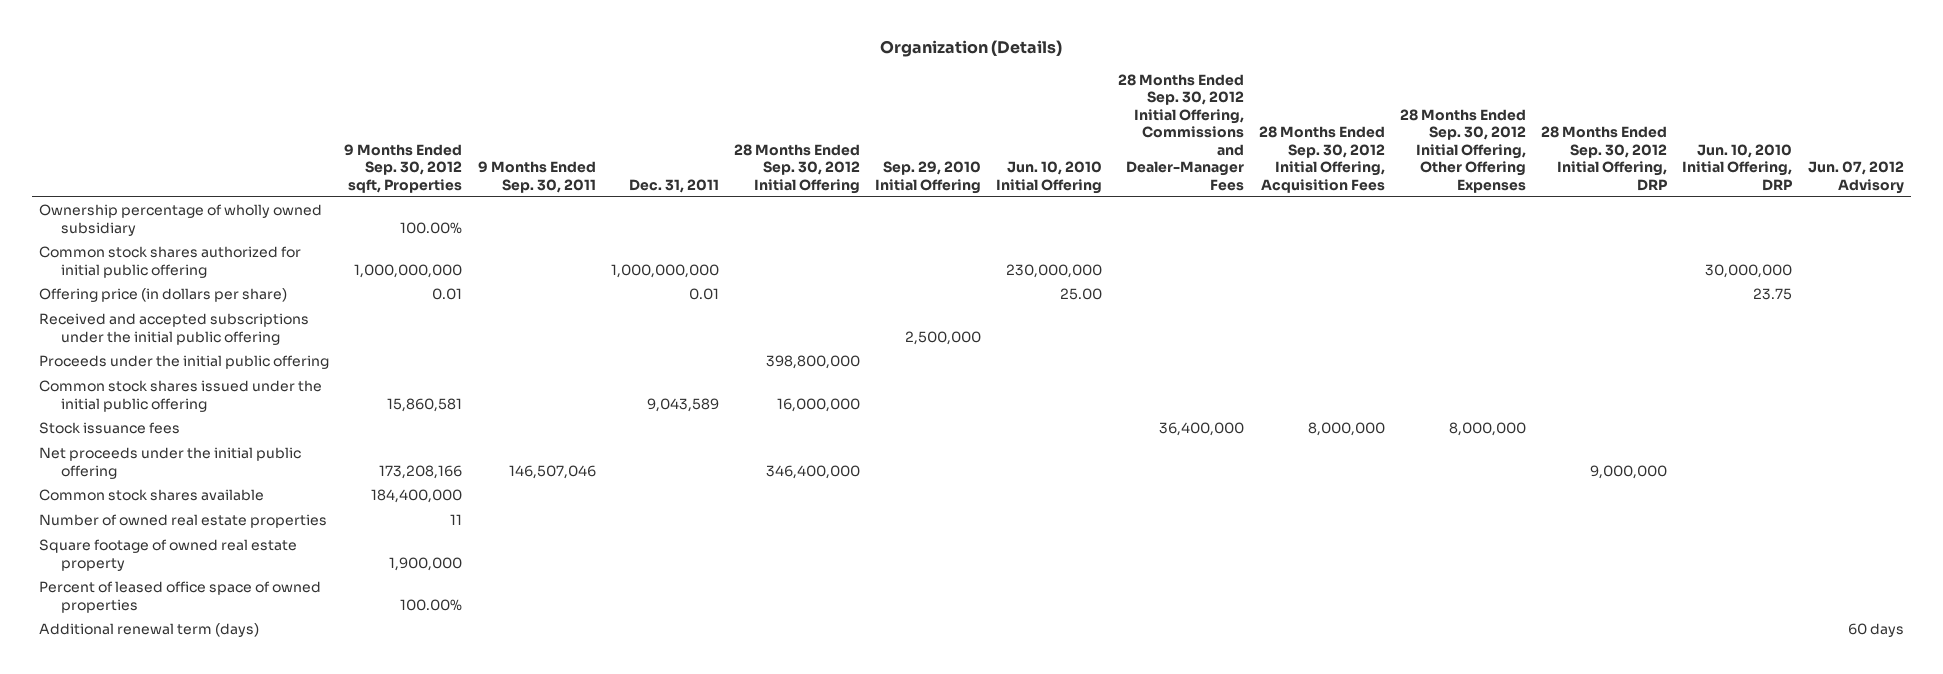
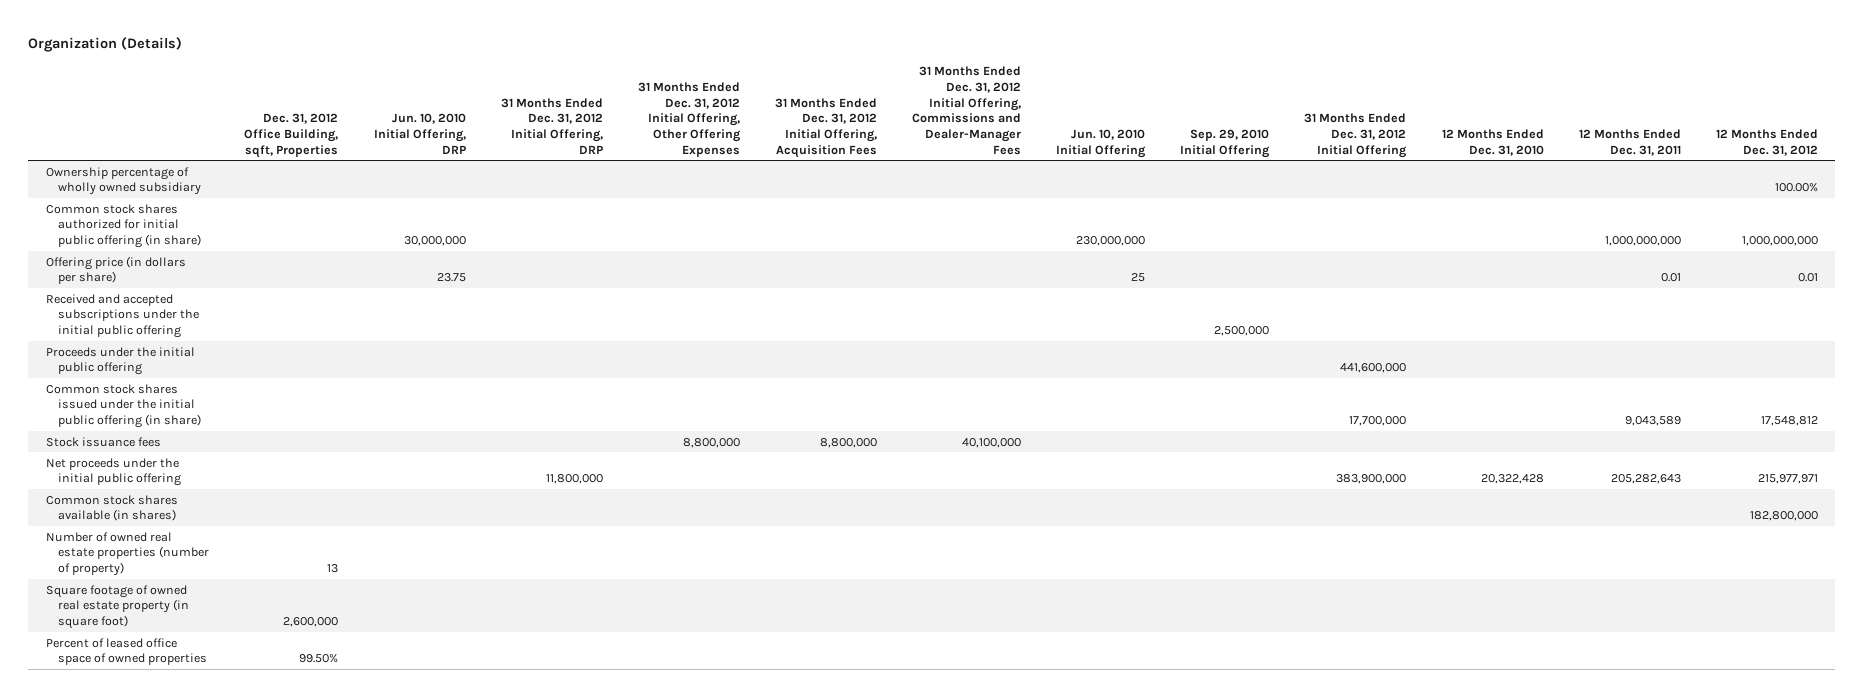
- | 9 Months Ended Sep. 30, 2012 sqft, Properties | 9 Months Ended Sep. 30, 2011 | Dec. 31, 2011 | 28 Months Ended Sep. 30, 2012 Initial Offering | Sep. 29, 2010 Initial Offering | Jun. 10, 2010 Initial Offering | 28 Months Ended Sep. 30, 2012 Initial Offering, Commissions and Dealer-Manager Fees | 28 Months Ended Sep. 30, 2012 Initial Offering, Acquisition Fees | 28 Months Ended Sep. 30, 2012 Initial Offering, Other Offering Expenses | 28 Months Ended Sep. 30, 2012 Initial Offering, DRP | Jun. 10, 2010 Initial Offering, DRP | Jun. 07, 2012 Advisory
+ | Dec. 31, 2012 Office Building, sqft, Properties | Jun. 10, 2010 Initial Offering, DRP | 31 Months Ended Dec. 31, 2012 Initial Offering, DRP | 31 Months Ended Dec. 31, 2012 Initial Offering, Other Offering Expenses | 31 Months Ended Dec. 31, 2012 Initial Offering, Acquisition Fees | 31 Months Ended Dec. 31, 2012 Initial Offering, Commissions and Dealer-Manager Fees | Jun. 10, 2010 Initial Offering | Sep. 29, 2010 Initial Offering | 31 Months Ended Dec. 31, 2012 Initial Offering | 12 Months Ended Dec. 31, 2010 | 12 Months Ended Dec. 31, 2011 | 12 Months Ended Dec. 31, 2012
- Common stock shares authorized for initial public offering | 1,000,000,000 | | 1,000,000,000 | | | 230,000,000 | | | | | 30,000,000 |
- Offering price (in dollars per share) | 0.01 | | 0.01 | | | 25.00 | | | | | 23.75 |
+ Common stock shares authorized for initial public offering (in share) | | 30,000,000 | | | | | 230,000,000 | | | | 1,000,000,000 | 1,000,000,000
+ Offering price (in dollars per share) | | 23.75 | | | | | 25 | | | | 0.01 | 0.01
- Common stock shares issued under the initial public offering | 15,860,581 | | 9,043,589 | 16,000,000 | | | | | | | |
+ Common stock shares issued under the initial public offering (in share) | | | | | | | | | 17,700,000 | | 9,043,589 | 17,548,812
- Common stock shares available | 184,400,000 | | | | | | | | | | |
- Number of owned real estate properties | 11 | | | | | | | | | | |
- Square footage of owned real estate property | 1,900,000 | | | | | | | | | | |
+ Common stock shares available (in shares) | | | | | | | | | | | | 182,800,000
+ Number of owned real estate properties (number of property) | 13 | | | | | | | | | | |
+ Square footage of owned real estate property (in square foot) | 2,600,000 | | | | | | | | | | |
- Additional renewal term (days) | | | | | | | | | | | | 60 days

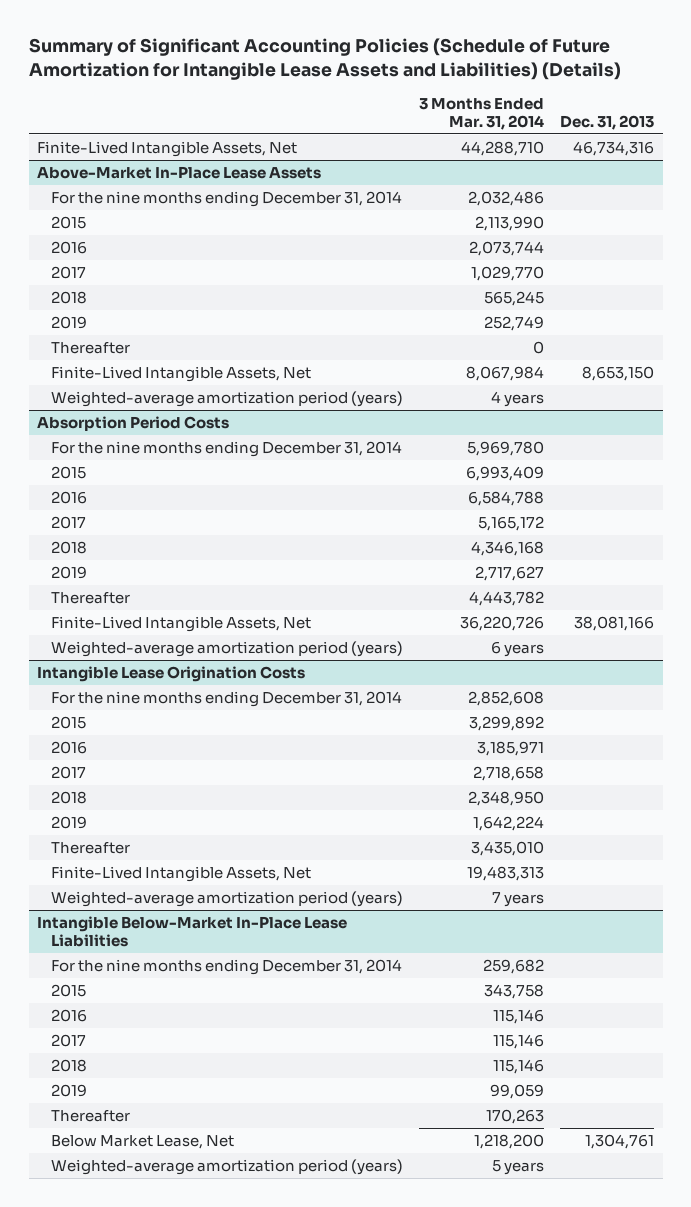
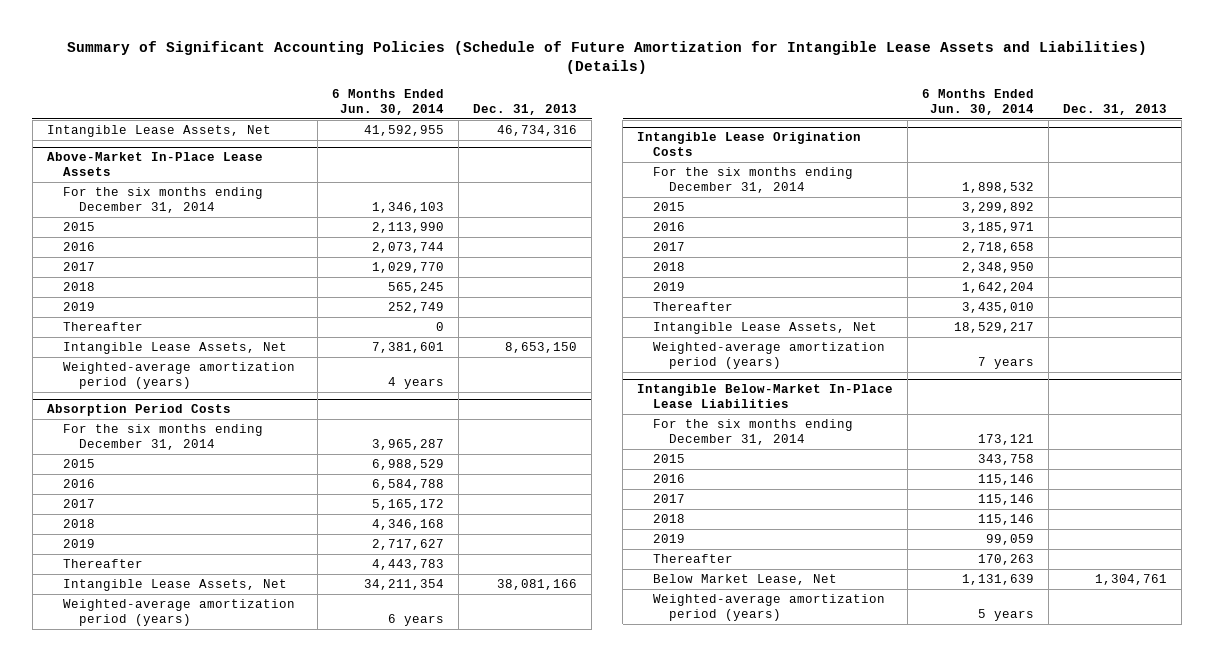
- | 3 Months Ended Mar. 31, 2014 | Dec. 31, 2013
+ | 6 Months Ended Jun. 30, 2014 | Dec. 31, 2013
- Finite-Lived Intangible Assets, Net | 44,288,710 | 46,734,316
+ Intangible Lease Assets, Net | 41,592,955 | 46,734,316
@ Above-Market In-Place Lease Assets
- For the nine months ending December 31, 2014 | 2,032,486 |
+ For the six months ending December 31, 2014 | 1,346,103 |
- Finite-Lived Intangible Assets, Net | 8,067,984 | 8,653,150
+ Intangible Lease Assets, Net | 7,381,601 | 8,653,150
@ Absorption Period Costs
- For the nine months ending December 31, 2014 | 5,969,780 |
+ For the six months ending December 31, 2014 | 3,965,287 |
- Finite-Lived Intangible Assets, Net | 36,220,726 | 38,081,166
+ Intangible Lease Assets, Net | 34,211,354 | 38,081,166
@ Intangible Lease Origination Costs
- For the nine months ending December 31, 2014 | 2,852,608 |
+ For the six months ending December 31, 2014 | 1,898,532 |
- Finite-Lived Intangible Assets, Net | 19,483,313 |
+ Intangible Lease Assets, Net | 18,529,217 |
@ Intangible Below-Market In-Place Lease Liabilities
- For the nine months ending December 31, 2014 | 259,682 |
+ For the six months ending December 31, 2014 | 173,121 |

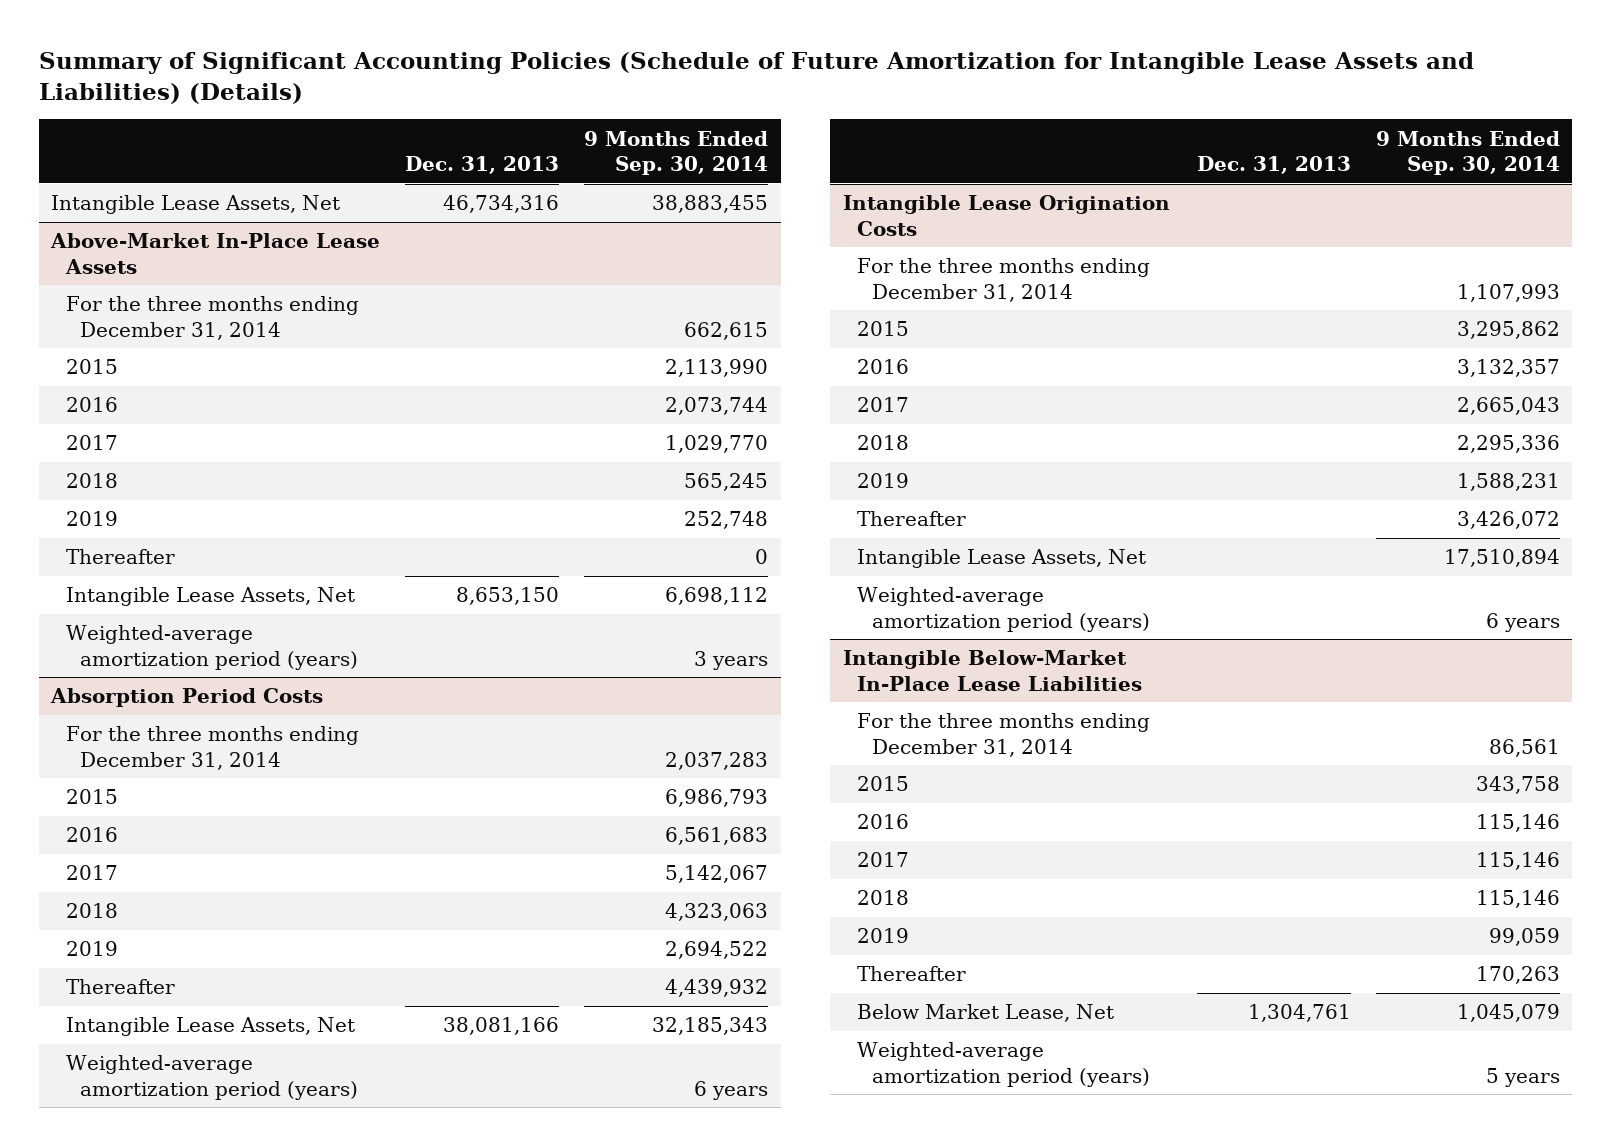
- | 6 Months Ended Jun. 30, 2014 | Dec. 31, 2013
+ | Dec. 31, 2013 | 9 Months Ended Sep. 30, 2014
@ Above-Market In-Place Lease Assets
- For the six months ending December 31, 2014 | 1,346,103 |
+ For the three months ending December 31, 2014 | | 662,615
@ Absorption Period Costs
- For the six months ending December 31, 2014 | 3,965,287 |
+ For the three months ending December 31, 2014 | | 2,037,283
@ Intangible Lease Origination Costs
- For the six months ending December 31, 2014 | 1,898,532 |
+ For the three months ending December 31, 2014 | | 1,107,993
@ Intangible Below-Market In-Place Lease Liabilities
- For the six months ending December 31, 2014 | 173,121 |
+ For the three months ending December 31, 2014 | | 86,561

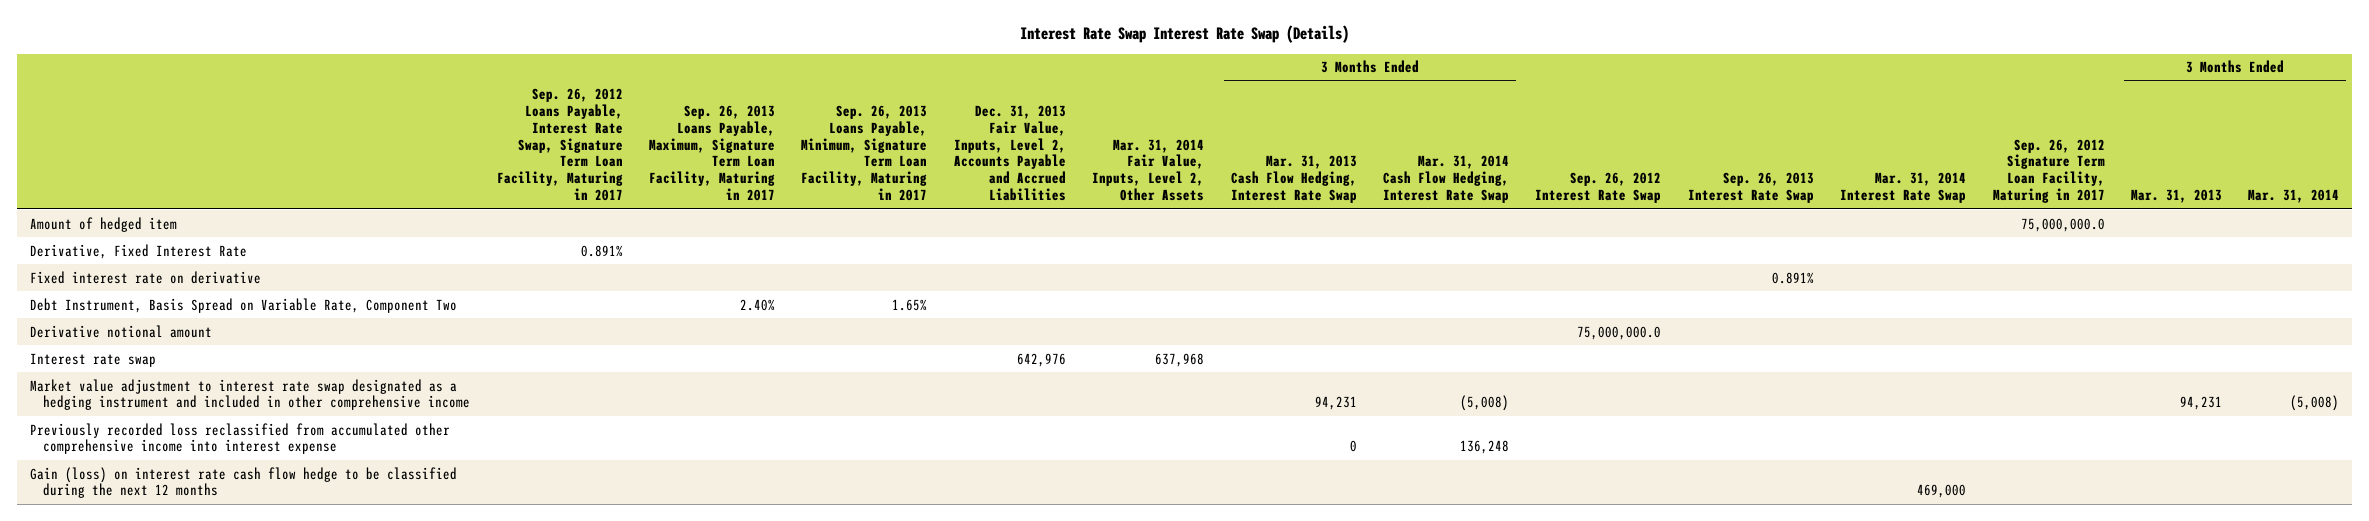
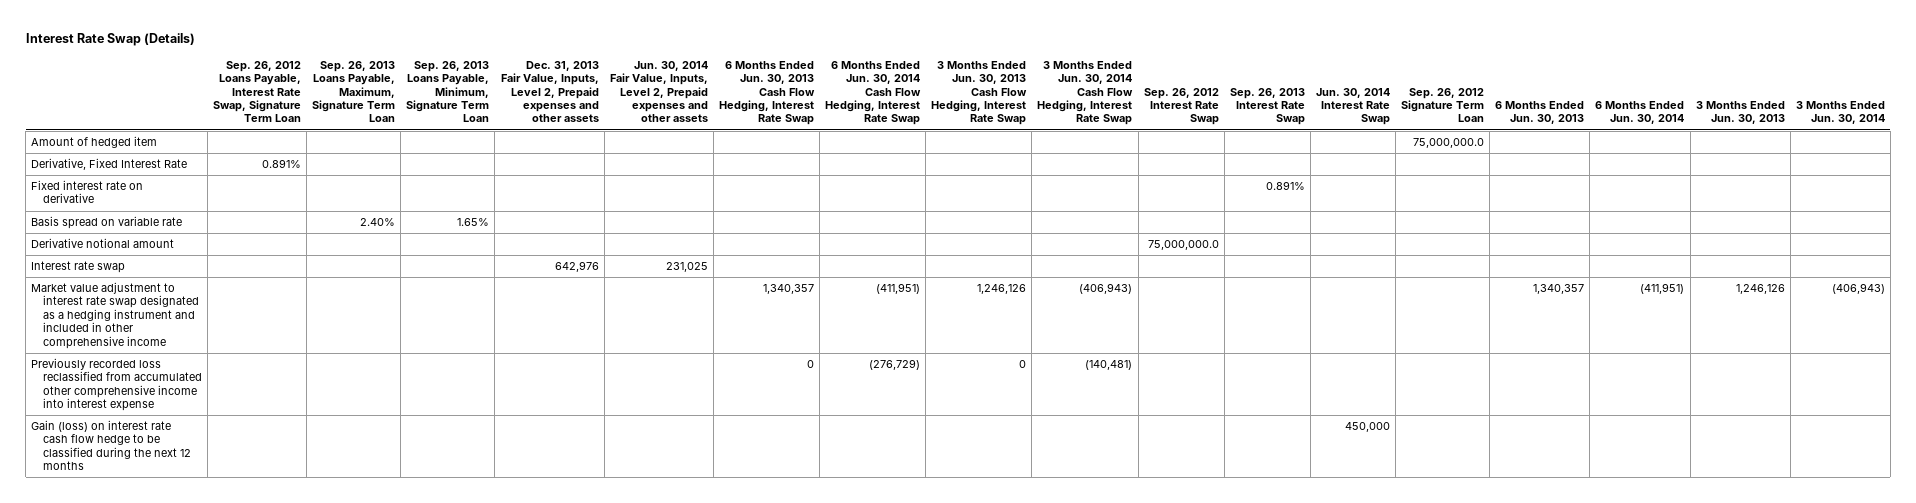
- Interest Rate Swap Interest Rate Swap (Details)
+ Interest Rate Swap (Details)
- | Sep. 26, 2012 Loans Payable, Interest Rate Swap, Signature Term Loan Facility, Maturing in 2017 | Sep. 26, 2013 Loans Payable, Maximum, Signature Term Loan Facility, Maturing in 2017 | Sep. 26, 2013 Loans Payable, Minimum, Signature Term Loan Facility, Maturing in 2017 | Dec. 31, 2013 Fair Value, Inputs, Level 2, Accounts Payable and Accrued Liabilities | Mar. 31, 2014 Fair Value, Inputs, Level 2, Other Assets | 3 Months Ended Mar. 31, 2013 Cash Flow Hedging, Interest Rate Swap | 3 Months Ended Mar. 31, 2014 Cash Flow Hedging, Interest Rate Swap | Sep. 26, 2012 Interest Rate Swap | Sep. 26, 2013 Interest Rate Swap | Mar. 31, 2014 Interest Rate Swap | Sep. 26, 2012 Signature Term Loan Facility, Maturing in 2017 | 3 Months Ended Mar. 31, 2013 | 3 Months Ended Mar. 31, 2014
+ | Sep. 26, 2012 Loans Payable, Interest Rate Swap, Signature Term Loan | Sep. 26, 2013 Loans Payable, Maximum, Signature Term Loan | Sep. 26, 2013 Loans Payable, Minimum, Signature Term Loan | Dec. 31, 2013 Fair Value, Inputs, Level 2, Prepaid expenses and other assets | Jun. 30, 2014 Fair Value, Inputs, Level 2, Prepaid expenses and other assets | 6 Months Ended Jun. 30, 2013 Cash Flow Hedging, Interest Rate Swap | 6 Months Ended Jun. 30, 2014 Cash Flow Hedging, Interest Rate Swap | 3 Months Ended Jun. 30, 2013 Cash Flow Hedging, Interest Rate Swap | 3 Months Ended Jun. 30, 2014 Cash Flow Hedging, Interest Rate Swap | Sep. 26, 2012 Interest Rate Swap | Sep. 26, 2013 Interest Rate Swap | Jun. 30, 2014 Interest Rate Swap | Sep. 26, 2012 Signature Term Loan | 6 Months Ended Jun. 30, 2013 | 6 Months Ended Jun. 30, 2014 | 3 Months Ended Jun. 30, 2013 | 3 Months Ended Jun. 30, 2014
- Debt Instrument, Basis Spread on Variable Rate, Component Two | | 2.40% | 1.65% | | | | | | | | | |
+ Basis spread on variable rate | | 2.40% | 1.65% | | | | | | | | | | | | | |

